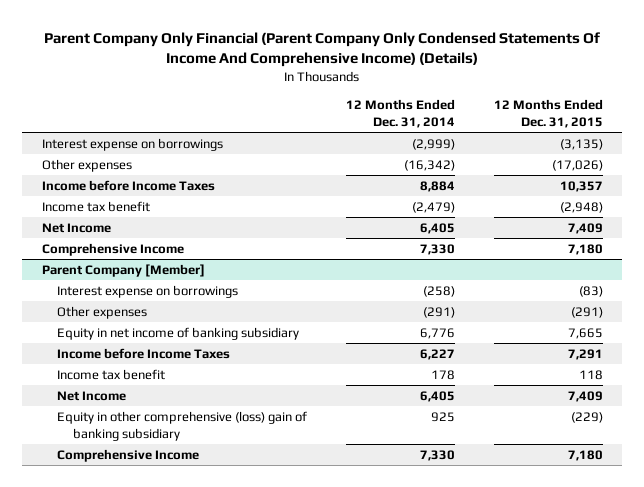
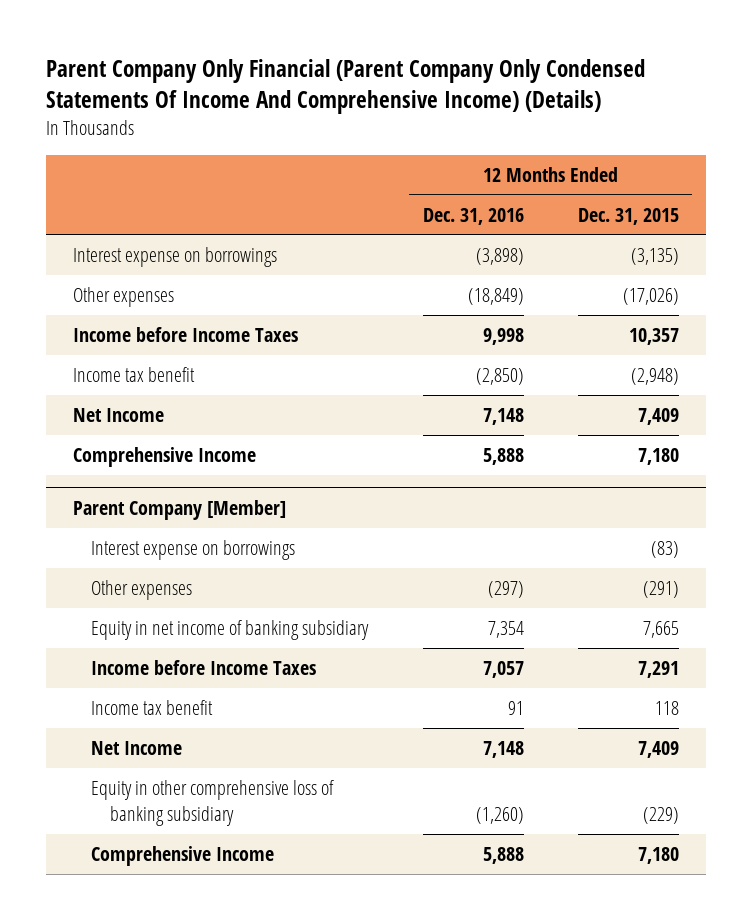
- | 12 Months Ended Dec. 31, 2014 | 12 Months Ended Dec. 31, 2015
+ | 12 Months Ended Dec. 31, 2016 | 12 Months Ended Dec. 31, 2015
@ Parent Company [Member]
- Equity in other comprehensive (loss) gain of banking subsidiary | 925 | (229)
+ Equity in other comprehensive loss of banking subsidiary | (1,260) | (229)

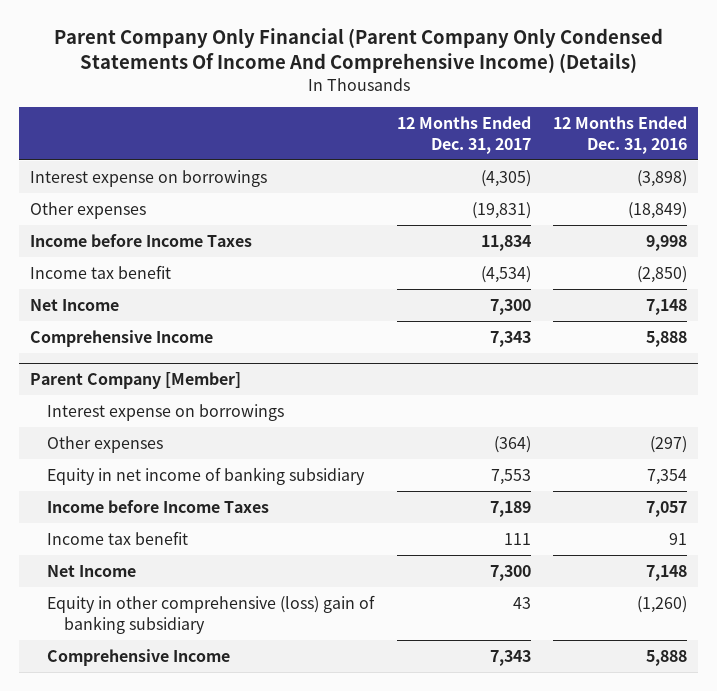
- | 12 Months Ended Dec. 31, 2016 | 12 Months Ended Dec. 31, 2015
+ | 12 Months Ended Dec. 31, 2017 | 12 Months Ended Dec. 31, 2016
@ Parent Company [Member]
- Equity in other comprehensive loss of banking subsidiary | (1,260) | (229)
+ Equity in other comprehensive (loss) gain of banking subsidiary | 43 | (1,260)

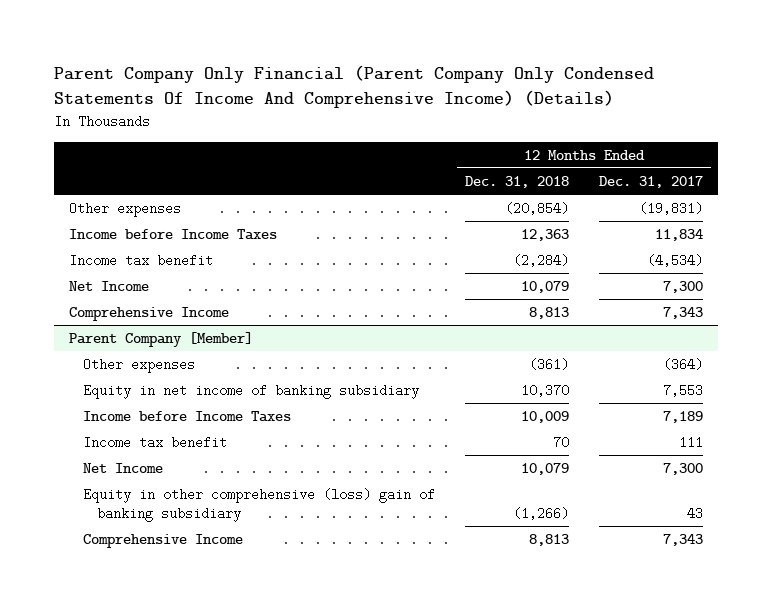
- | 12 Months Ended Dec. 31, 2017 | 12 Months Ended Dec. 31, 2016
+ | 12 Months Ended Dec. 31, 2018 | 12 Months Ended Dec. 31, 2017
- Interest expense on borrowings | (4,305) | (3,898)
@ Parent Company [Member]
- Interest expense on borrowings

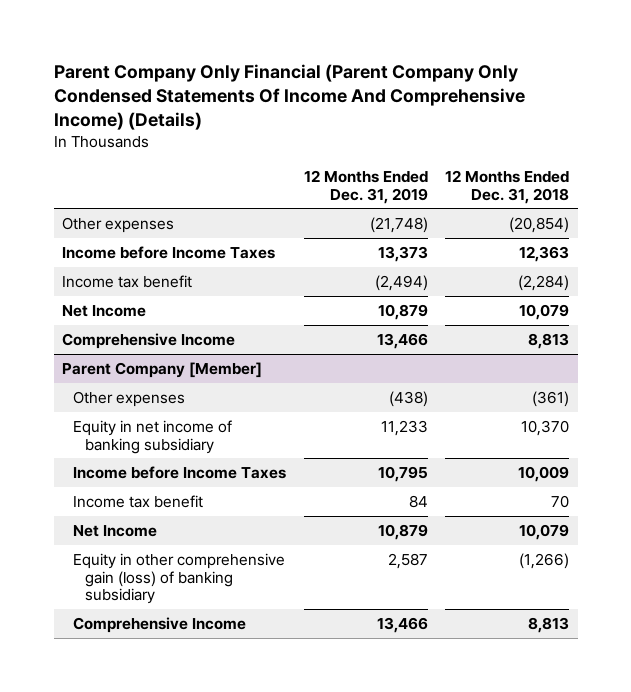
- | 12 Months Ended Dec. 31, 2018 | 12 Months Ended Dec. 31, 2017
+ | 12 Months Ended Dec. 31, 2019 | 12 Months Ended Dec. 31, 2018
@ Parent Company [Member]
- Equity in other comprehensive (loss) gain of banking subsidiary | (1,266) | 43
+ Equity in other comprehensive gain (loss) of banking subsidiary | 2,587 | (1,266)

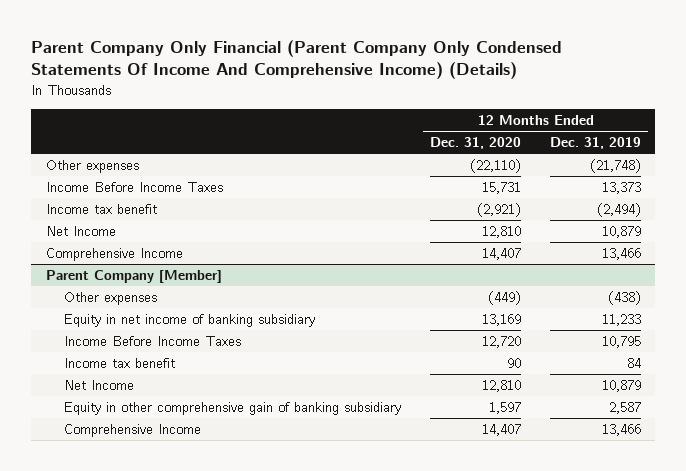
- | 12 Months Ended Dec. 31, 2019 | 12 Months Ended Dec. 31, 2018
+ | 12 Months Ended Dec. 31, 2020 | 12 Months Ended Dec. 31, 2019
- Income before Income Taxes | 13,373 | 12,363
+ Income Before Income Taxes | 15,731 | 13,373
@ Parent Company [Member]
- Income before Income Taxes | 10,795 | 10,009
+ Income Before Income Taxes | 12,720 | 10,795
- Equity in other comprehensive gain (loss) of banking subsidiary | 2,587 | (1,266)
+ Equity in other comprehensive gain of banking subsidiary | 1,597 | 2,587

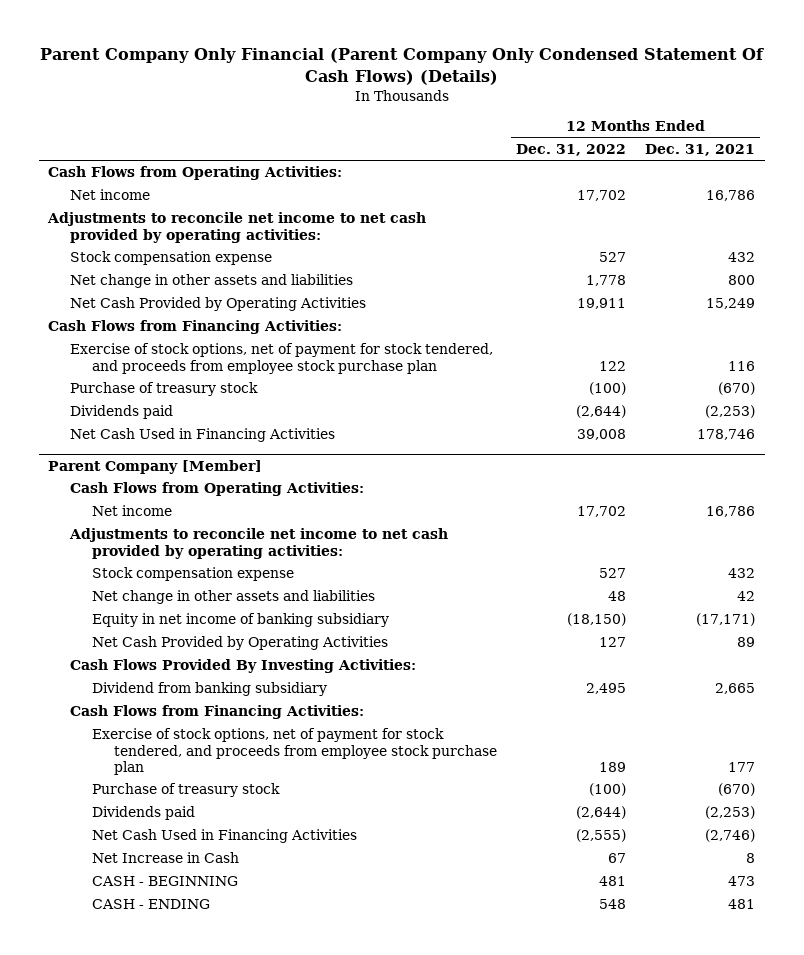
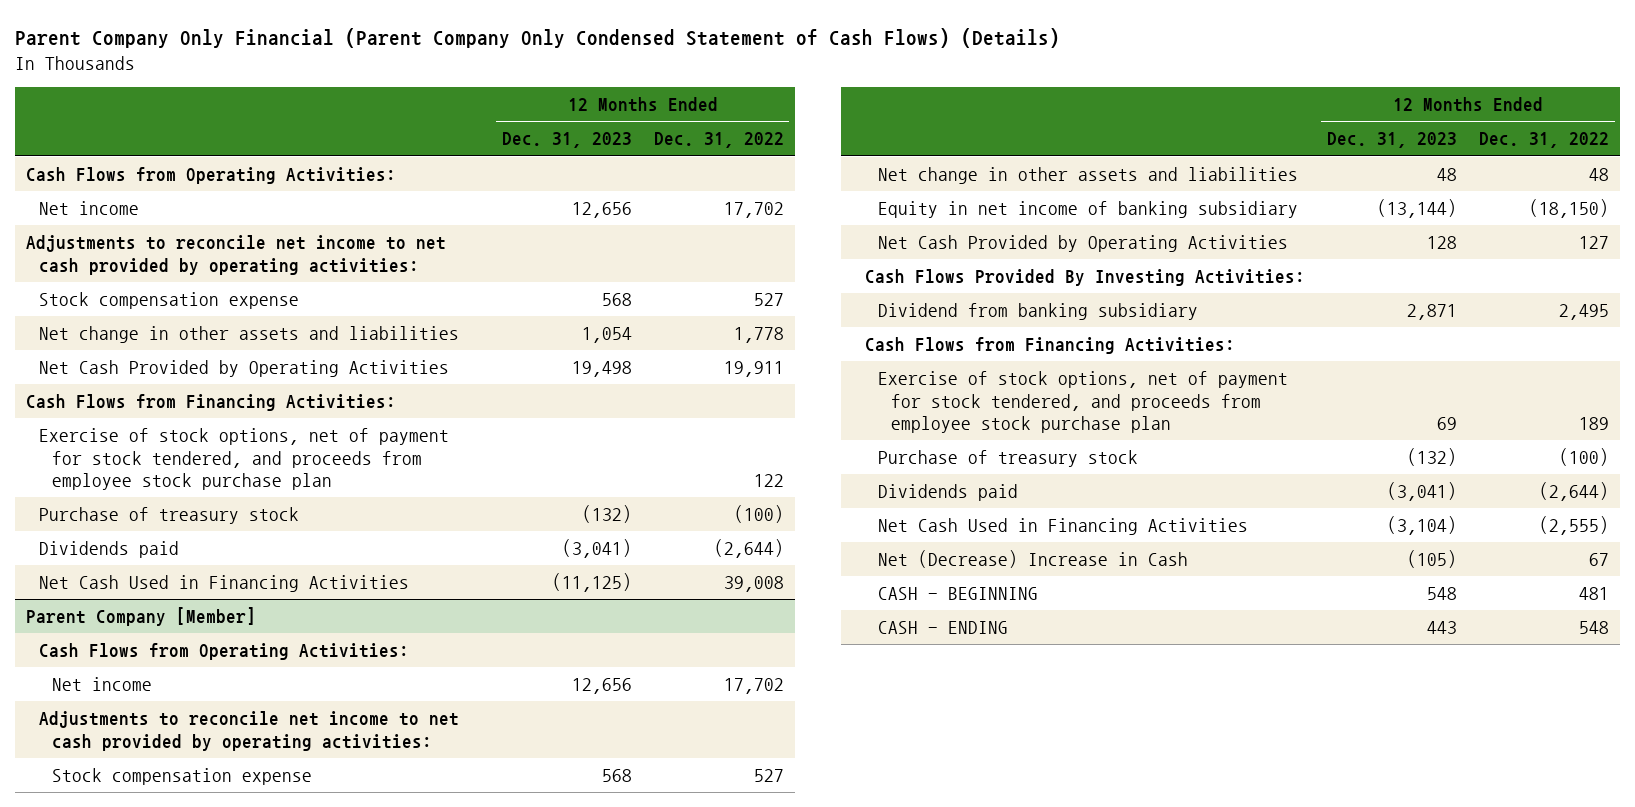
- Parent Company Only Financial (Parent Company Only Condensed Statement Of Cash Flows) (Details)
+ Parent Company Only Financial (Parent Company Only Condensed Statement of Cash Flows) (Details)
- | 12 Months Ended Dec. 31, 2022 | 12 Months Ended Dec. 31, 2021
+ | 12 Months Ended Dec. 31, 2023 | 12 Months Ended Dec. 31, 2022
@ Parent Company [Member]
- Net Increase in Cash | 67 | 8
+ Net (Decrease) Increase in Cash | (105) | 67

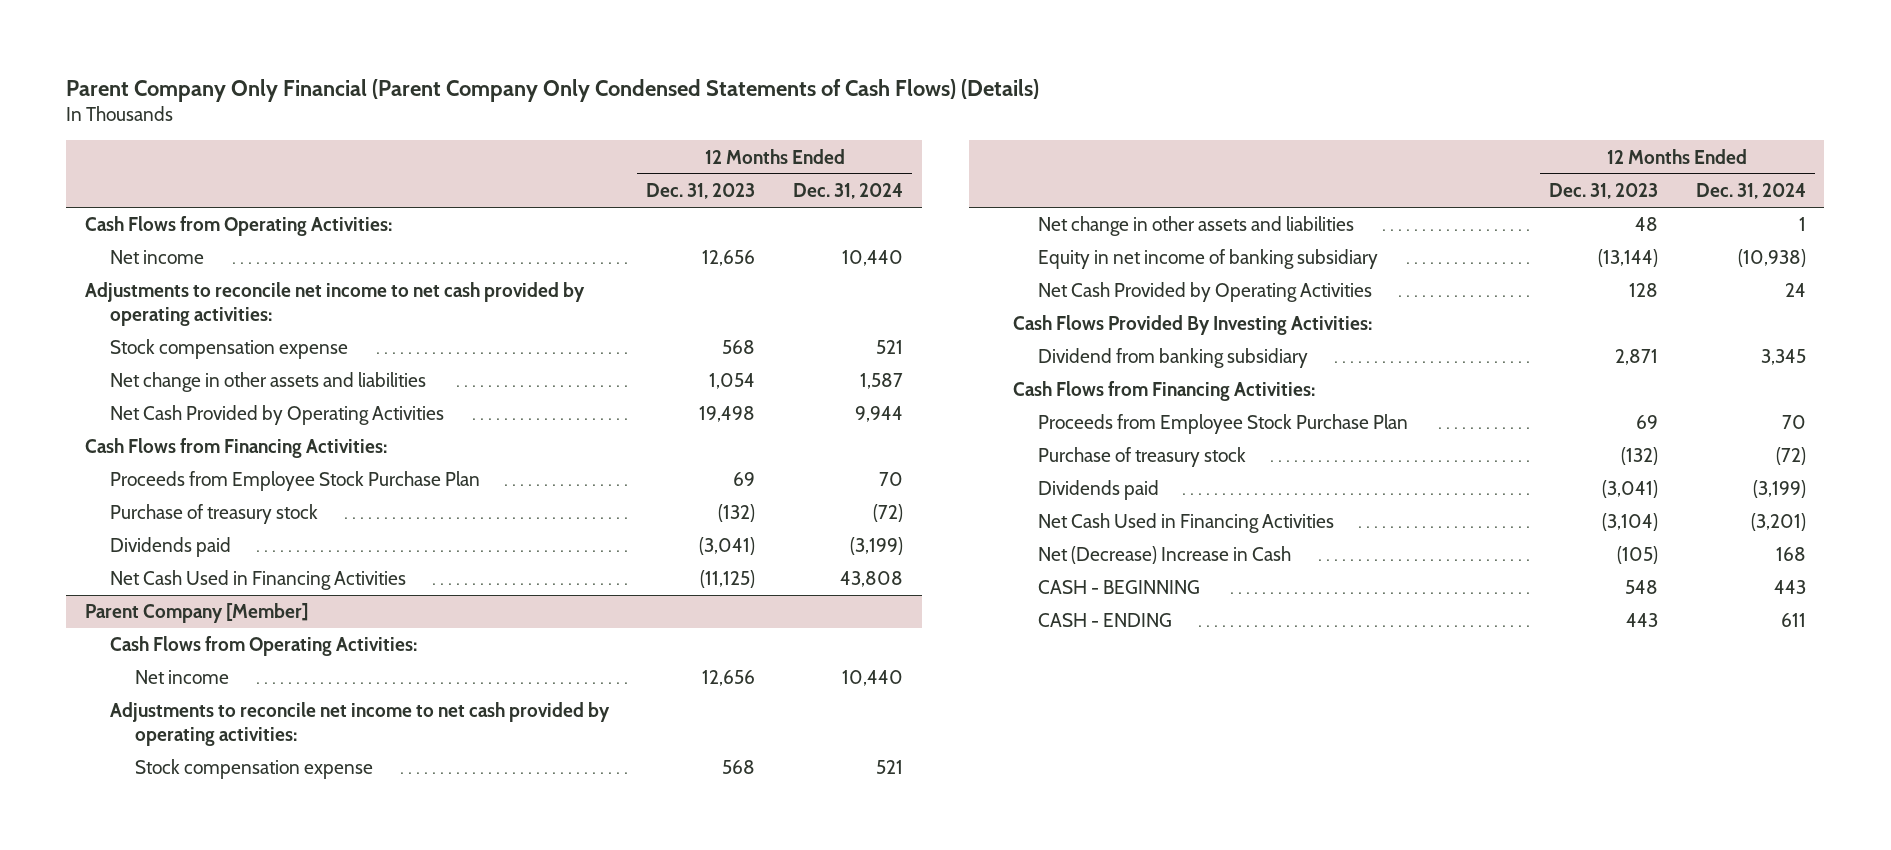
- Parent Company Only Financial (Parent Company Only Condensed Statement of Cash Flows) (Details)
+ Parent Company Only Financial (Parent Company Only Condensed Statements of Cash Flows) (Details)
- | 12 Months Ended Dec. 31, 2023 | 12 Months Ended Dec. 31, 2022
+ | 12 Months Ended Dec. 31, 2023 | 12 Months Ended Dec. 31, 2024
- Exercise of stock options, net of payment for stock tendered, and proceeds from employee stock purchase plan | | 122
+ Proceeds from Employee Stock Purchase Plan | 69 | 70
@ Parent Company [Member]
- Exercise of stock options, net of payment for stock tendered, and proceeds from employee stock purchase plan | 69 | 189
+ Proceeds from Employee Stock Purchase Plan | 69 | 70

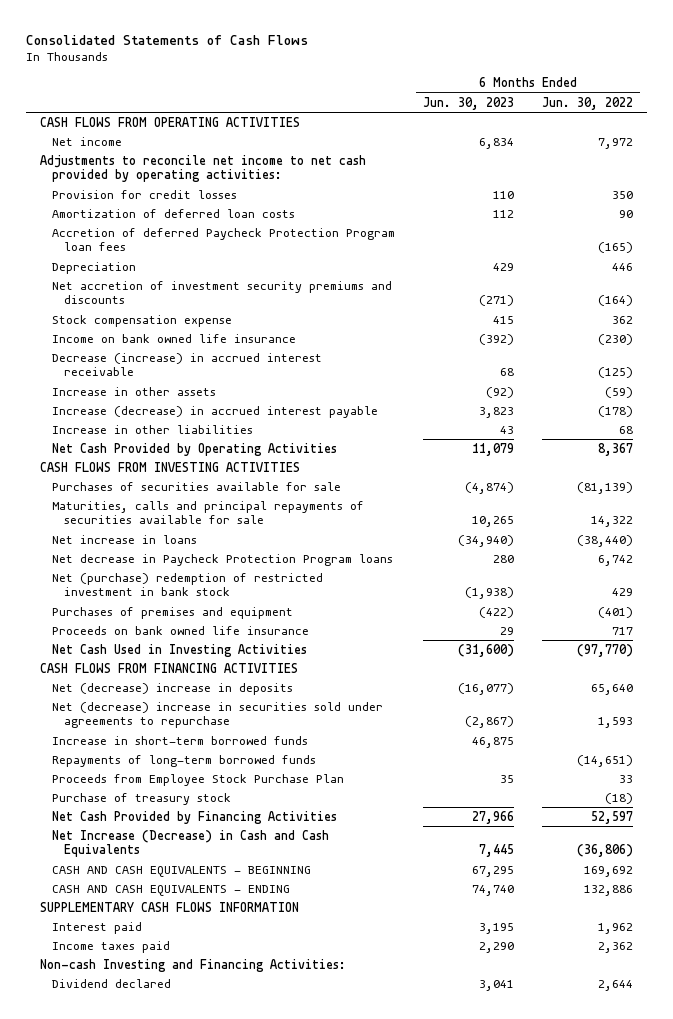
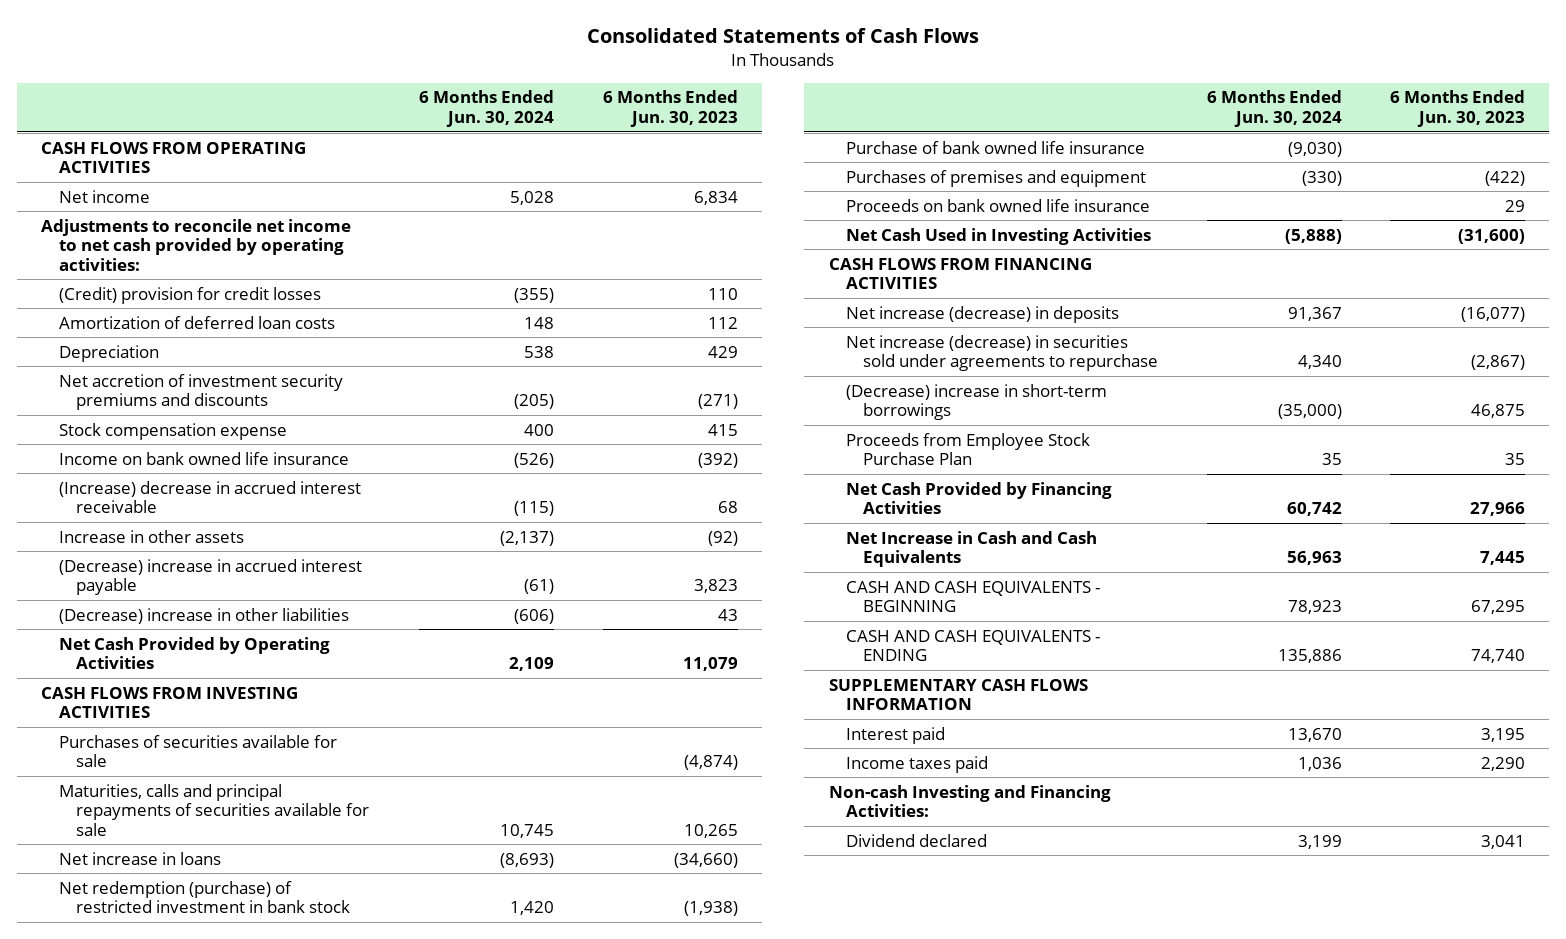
- | 6 Months Ended Jun. 30, 2023 | 6 Months Ended Jun. 30, 2022
+ | 6 Months Ended Jun. 30, 2024 | 6 Months Ended Jun. 30, 2023
- Provision for credit losses | 110 | 350
+ (Credit) provision for credit losses | (355) | 110
- Accretion of deferred Paycheck Protection Program loan fees | | (165)
- Decrease (increase) in accrued interest receivable | 68 | (125)
+ (Increase) decrease in accrued interest receivable | (115) | 68
- Increase (decrease) in accrued interest payable | 3,823 | (178)
- Increase in other liabilities | 43 | 68
+ (Decrease) increase in accrued interest payable | (61) | 3,823
+ (Decrease) increase in other liabilities | (606) | 43
- Net increase in loans | (34,940) | (38,440)
- Net decrease in Paycheck Protection Program loans | 280 | 6,742
- Net (purchase) redemption of restricted investment in bank stock | (1,938) | 429
+ Net increase in loans | (8,693) | (34,660)
+ Net redemption (purchase) of restricted investment in bank stock | 1,420 | (1,938)
+ Purchase of bank owned life insurance | (9,030) |
- Net (decrease) increase in deposits | (16,077) | 65,640
- Net (decrease) increase in securities sold under agreements to repurchase | (2,867) | 1,593
- Increase in short-term borrowed funds | 46,875 |
- Repayments of long-term borrowed funds | | (14,651)
+ Net increase (decrease) in deposits | 91,367 | (16,077)
+ Net increase (decrease) in securities sold under agreements to repurchase | 4,340 | (2,867)
+ (Decrease) increase in short-term borrowings | (35,000) | 46,875
- Purchase of treasury stock | | (18)
- Net Increase (Decrease) in Cash and Cash Equivalents | 7,445 | (36,806)
+ Net Increase in Cash and Cash Equivalents | 56,963 | 7,445

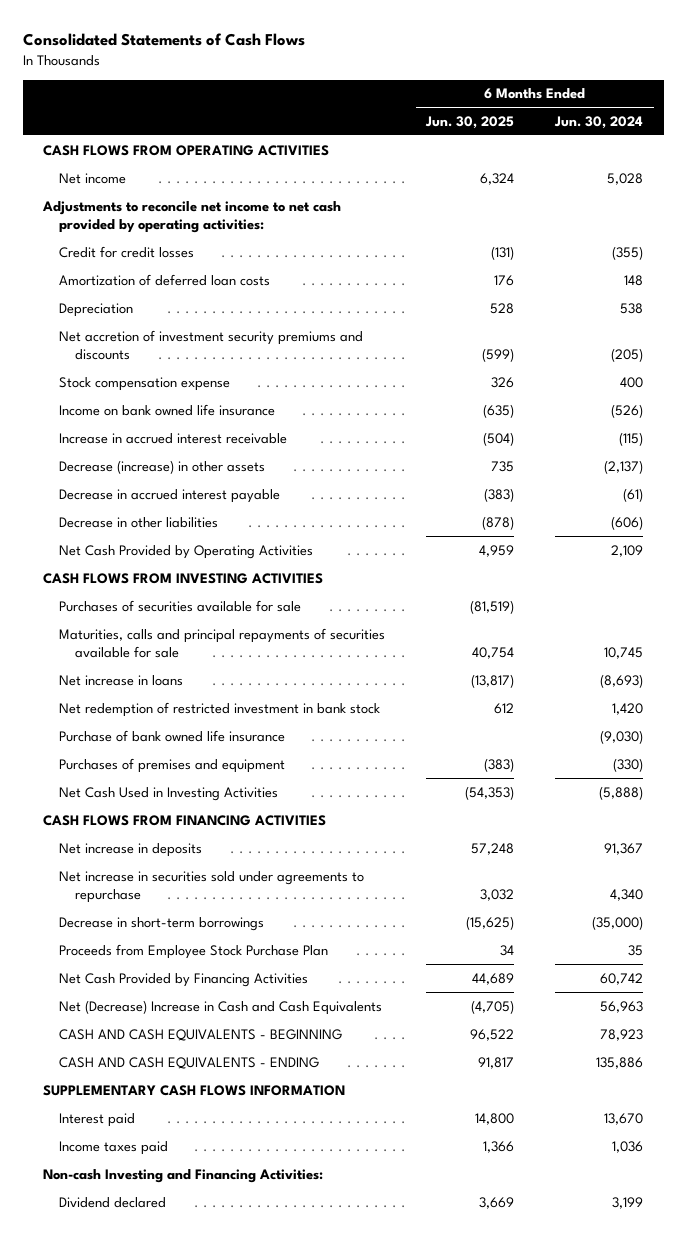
- | 6 Months Ended Jun. 30, 2024 | 6 Months Ended Jun. 30, 2023
+ | 6 Months Ended Jun. 30, 2025 | 6 Months Ended Jun. 30, 2024
- (Credit) provision for credit losses | (355) | 110
+ Credit for credit losses | (131) | (355)
- (Increase) decrease in accrued interest receivable | (115) | 68
- Increase in other assets | (2,137) | (92)
- (Decrease) increase in accrued interest payable | (61) | 3,823
- (Decrease) increase in other liabilities | (606) | 43
+ Increase in accrued interest receivable | (504) | (115)
+ Decrease (increase) in other assets | 735 | (2,137)
+ Decrease in accrued interest payable | (383) | (61)
+ Decrease in other liabilities | (878) | (606)
- Net redemption (purchase) of restricted investment in bank stock | 1,420 | (1,938)
+ Net redemption of restricted investment in bank stock | 612 | 1,420
- Proceeds on bank owned life insurance | | 29
- Net increase (decrease) in deposits | 91,367 | (16,077)
- Net increase (decrease) in securities sold under agreements to repurchase | 4,340 | (2,867)
- (Decrease) increase in short-term borrowings | (35,000) | 46,875
+ Net increase in deposits | 57,248 | 91,367
+ Net increase in securities sold under agreements to repurchase | 3,032 | 4,340
+ Decrease in short-term borrowings | (15,625) | (35,000)
- Net Increase in Cash and Cash Equivalents | 56,963 | 7,445
+ Net (Decrease) Increase in Cash and Cash Equivalents | (4,705) | 56,963

